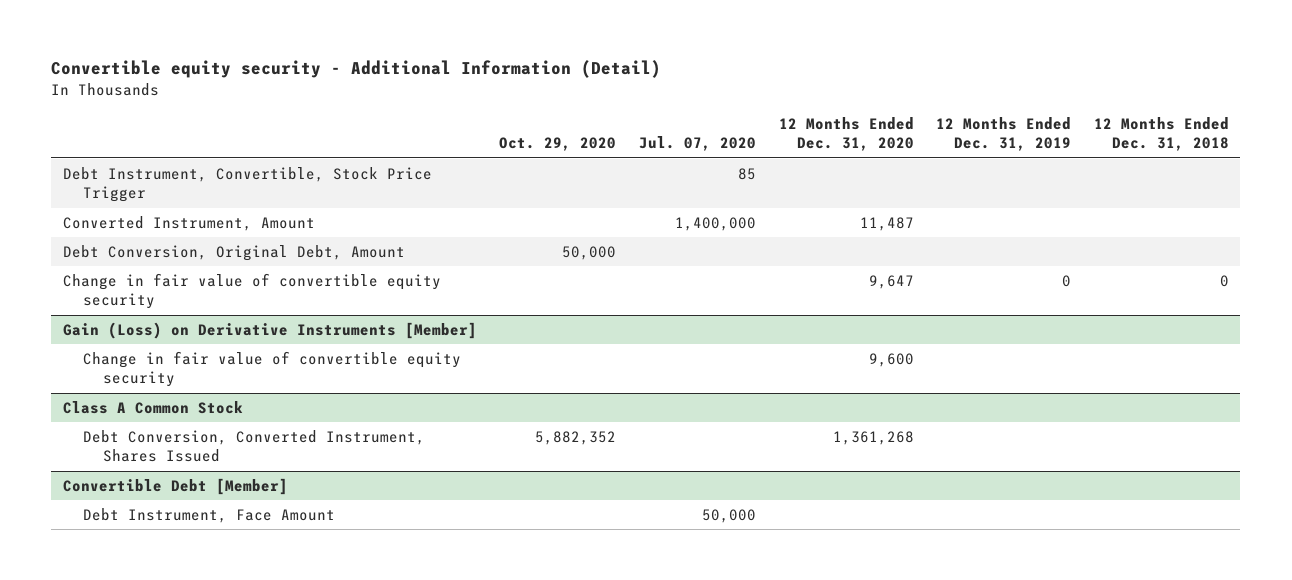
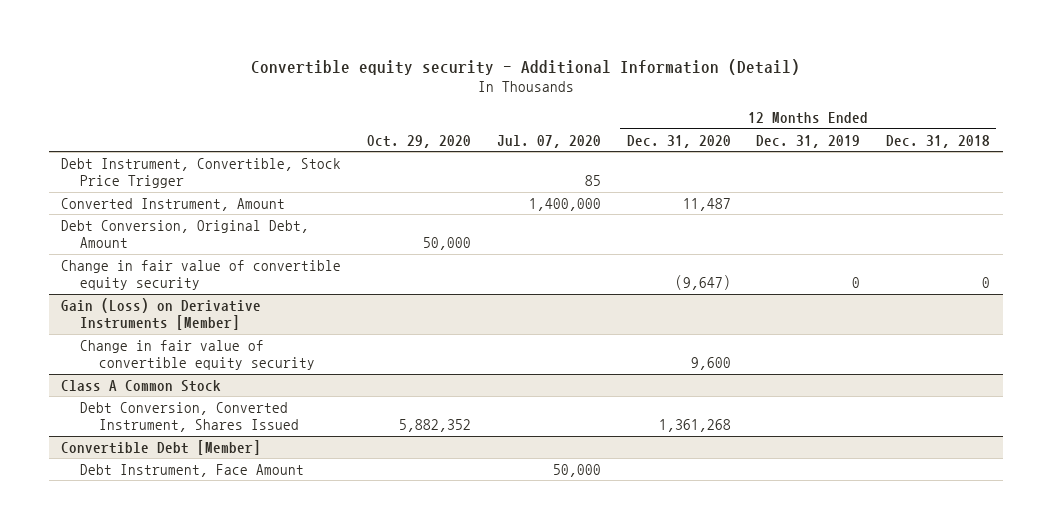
- Change in fair value of convertible equity security | | | 9,647 | 0 | 0
+ Change in fair value of convertible equity security | | | (9,647) | 0 | 0

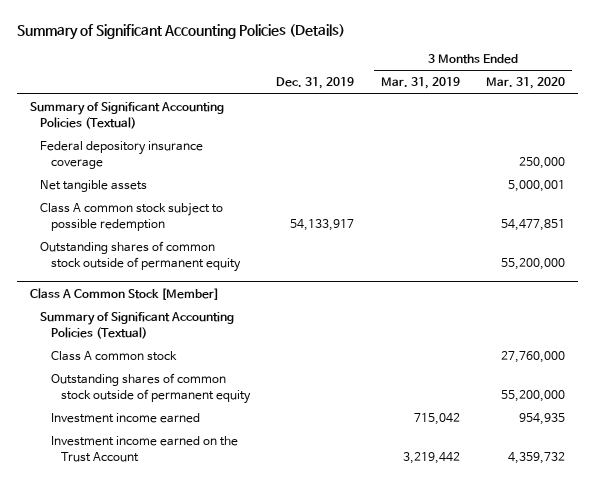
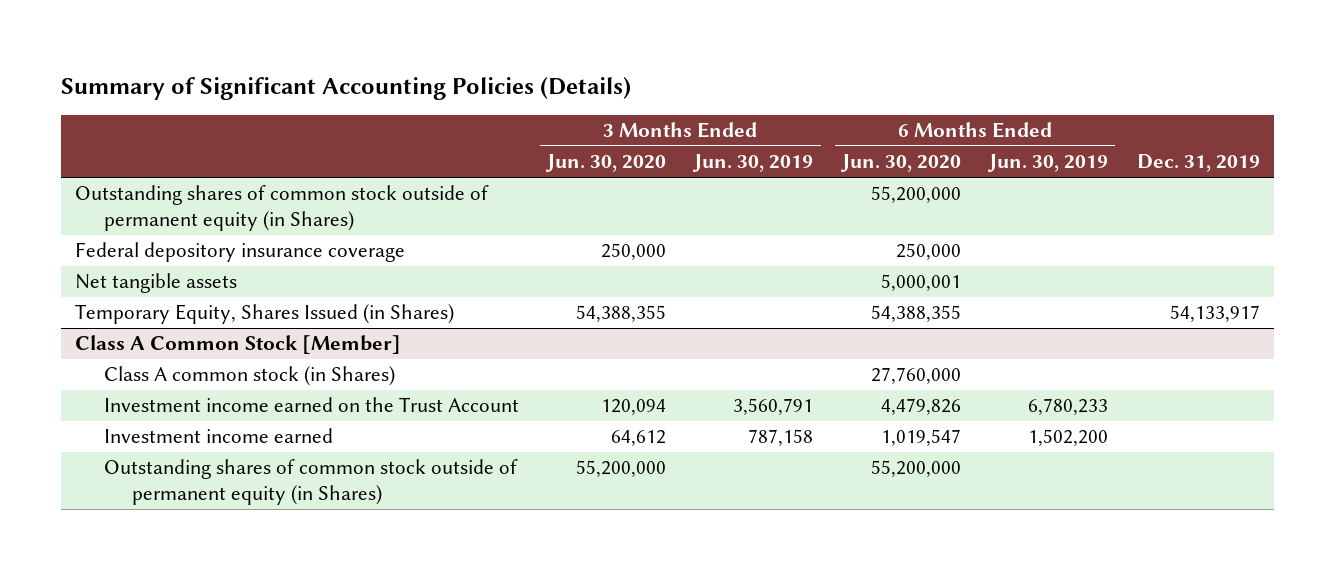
- | Dec. 31, 2019 | 3 Months Ended Mar. 31, 2019 | 3 Months Ended Mar. 31, 2020
+ | 3 Months Ended Jun. 30, 2020 | 3 Months Ended Jun. 30, 2019 | 6 Months Ended Jun. 30, 2020 | 6 Months Ended Jun. 30, 2019 | Dec. 31, 2019
- Summary of Significant Accounting Policies (Textual)
+ Outstanding shares of common stock outside of permanent equity (in Shares) | | | 55,200,000 | |
- Class A common stock subject to possible redemption | 54,133,917 | | 54,477,851
- Outstanding shares of common stock outside of permanent equity | | | 55,200,000
+ Temporary Equity, Shares Issued (in Shares) | 54,388,355 | | 54,388,355 | | 54,133,917
@ Class A Common Stock [Member]
- Summary of Significant Accounting Policies (Textual)
- Class A common stock | | | 27,760,000
- Outstanding shares of common stock outside of permanent equity | | | 55,200,000
+ Class A common stock (in Shares) | | | 27,760,000 | |
moved down: Investment income earned | 64,612 | 787,158 | 1,019,547 | 1,502,200 |
+ Outstanding shares of common stock outside of permanent equity (in Shares) | 55,200,000 | | 55,200,000 | |

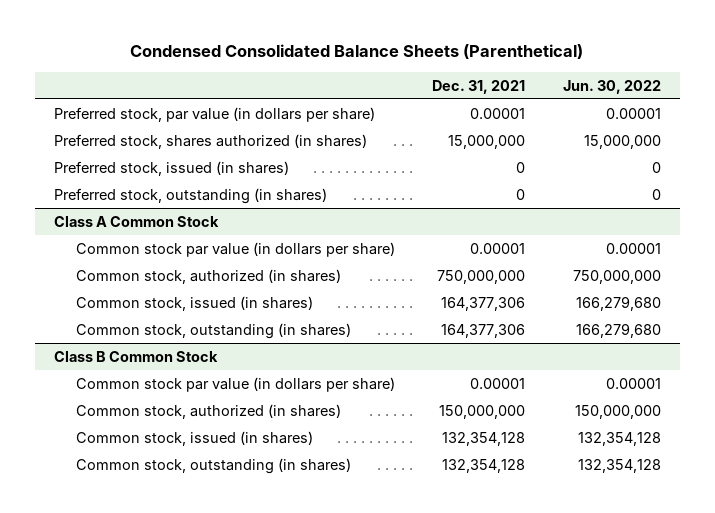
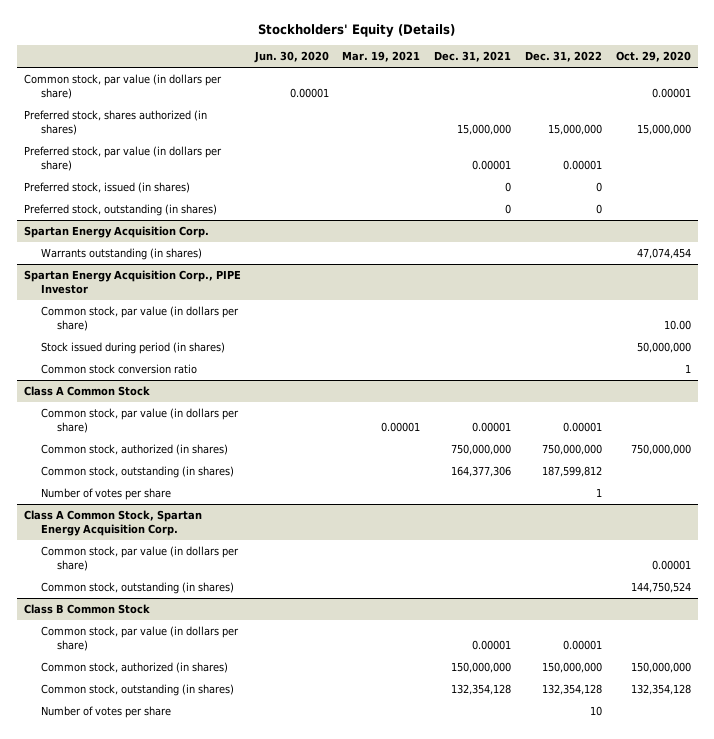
- Condensed Consolidated Balance Sheets (Parenthetical)
+ Stockholders' Equity (Details)
- | Dec. 31, 2021 | Jun. 30, 2022
+ | Jun. 30, 2020 | Mar. 19, 2021 | Dec. 31, 2021 | Dec. 31, 2022 | Oct. 29, 2020
+ Common stock, par value (in dollars per share) | 0.00001 | | | | 0.00001
moved down: Preferred stock, par value (in dollars per share) | | | 0.00001 | 0.00001 |
+ Spartan Energy Acquisition Corp.
+ Warrants outstanding (in shares) | | | | | 47,074,454
+ Spartan Energy Acquisition Corp., PIPE Investor
+ Common stock, par value (in dollars per share) | | | | | 10.00
+ Stock issued during period (in shares) | | | | | 50,000,000
+ Common stock conversion ratio | | | | | 1
@ Class A Common Stock
- Common stock par value (in dollars per share) | 0.00001 | 0.00001
+ Common stock, par value (in dollars per share) | | 0.00001 | 0.00001 | 0.00001 |
- Common stock, issued (in shares) | 164,377,306 | 166,279,680
+ Number of votes per share | | | | 1 |
+ Class A Common Stock, Spartan Energy Acquisition Corp.
+ Common stock, par value (in dollars per share) | | | | | 0.00001
+ Common stock, outstanding (in shares) | | | | | 144,750,524
@ Class B Common Stock
- Common stock par value (in dollars per share) | 0.00001 | 0.00001
+ Common stock, par value (in dollars per share) | | | 0.00001 | 0.00001 |
- Common stock, issued (in shares) | 132,354,128 | 132,354,128
+ Number of votes per share | | | | 10 |

